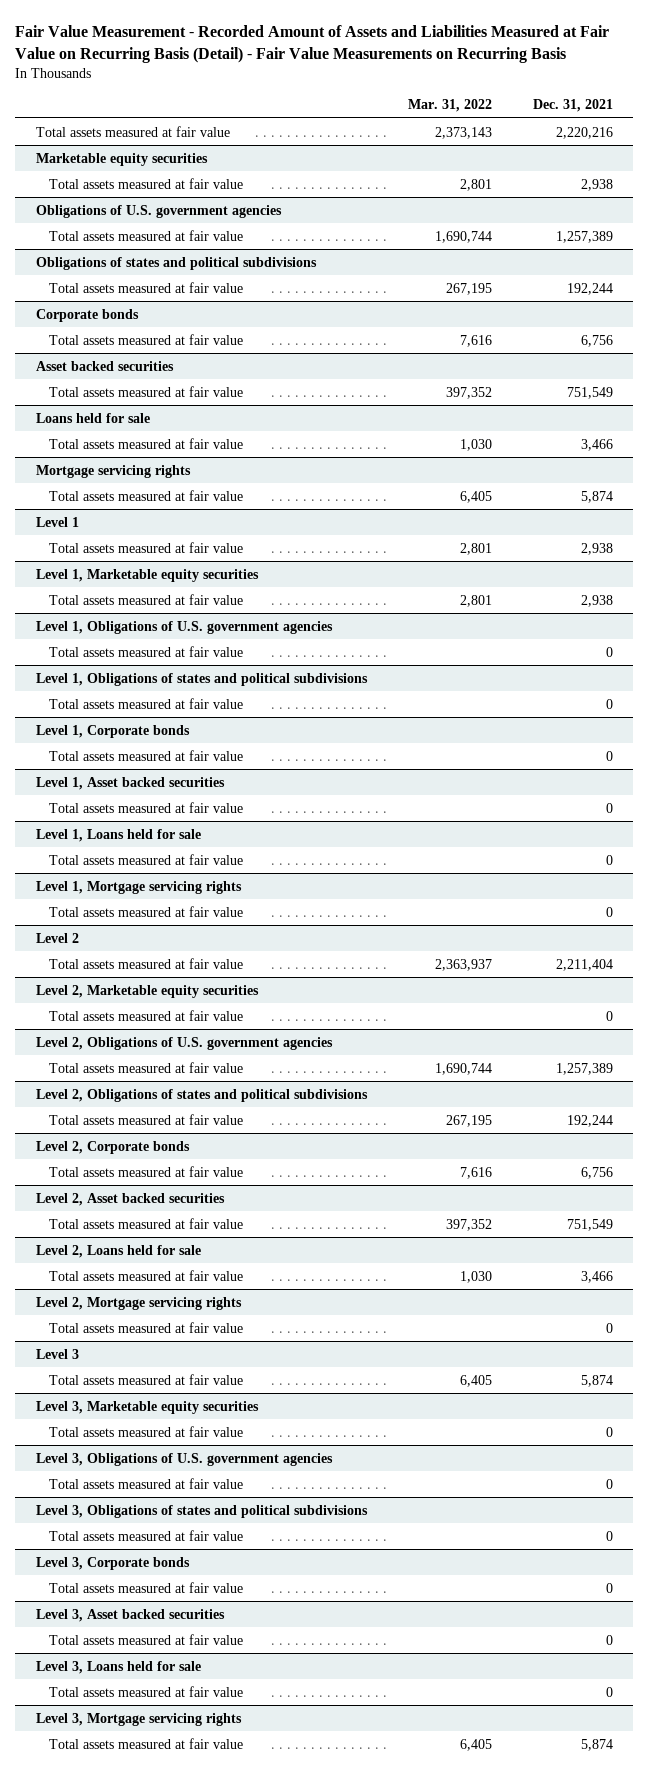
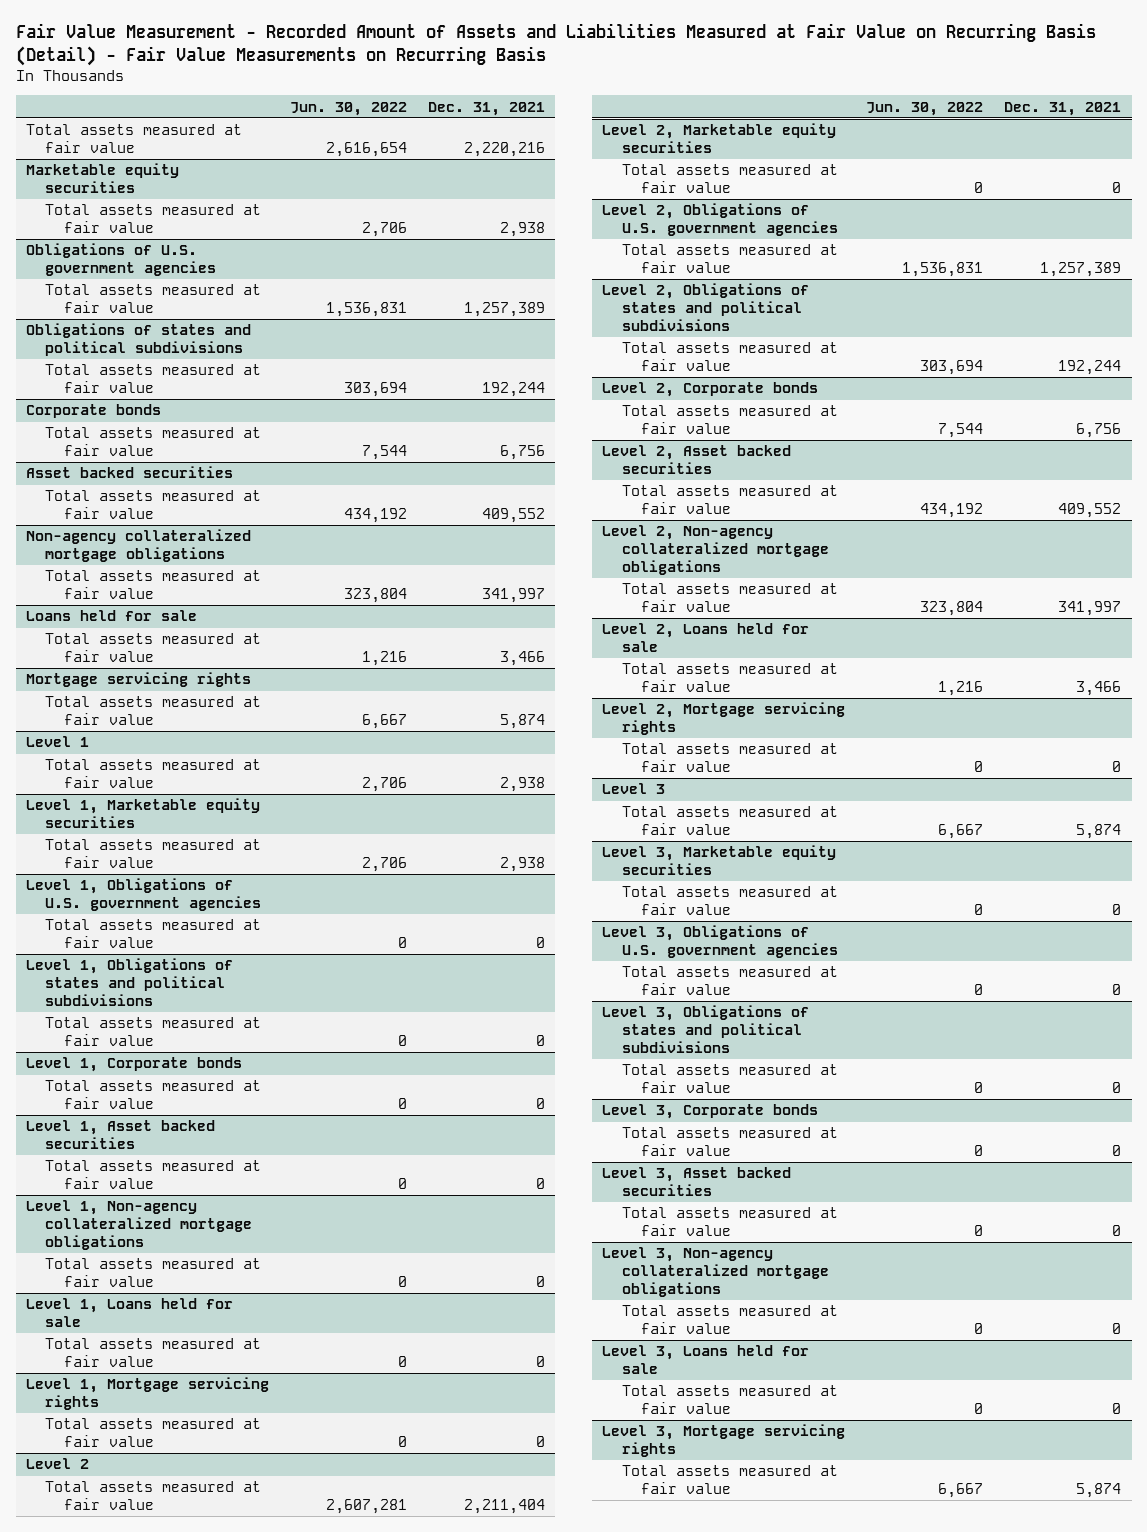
- | Mar. 31, 2022 | Dec. 31, 2021
+ | Jun. 30, 2022 | Dec. 31, 2021
@ Asset backed securities
- Total assets measured at fair value | 397,352 | 751,549
+ Total assets measured at fair value | 434,192 | 409,552
+ Non-agency collateralized mortgage obligations
+ Total assets measured at fair value | 323,804 | 341,997
+ Level 1, Non-agency collateralized mortgage obligations
+ Total assets measured at fair value | 0 | 0
@ Level 2, Asset backed securities
- Total assets measured at fair value | 397,352 | 751,549
+ Total assets measured at fair value | 434,192 | 409,552
+ Level 2, Non-agency collateralized mortgage obligations
+ Total assets measured at fair value | 323,804 | 341,997
+ Level 3, Non-agency collateralized mortgage obligations
+ Total assets measured at fair value | 0 | 0

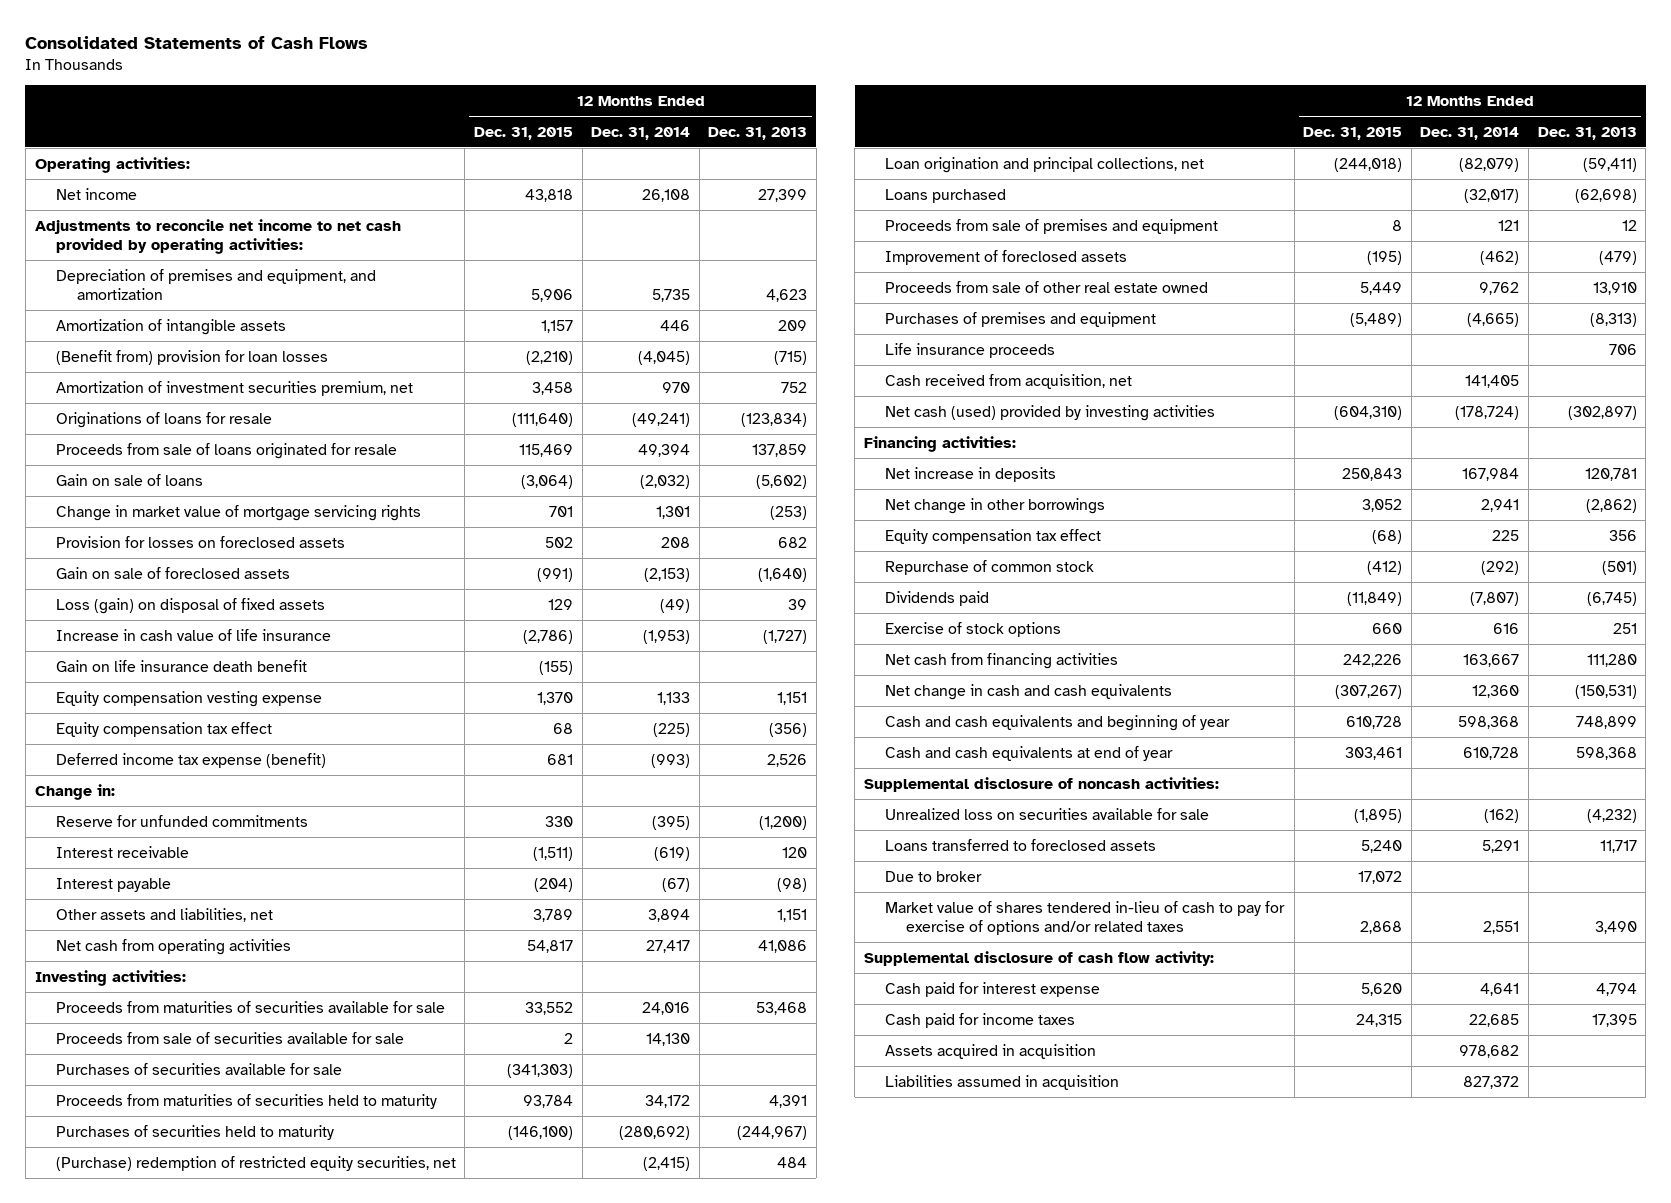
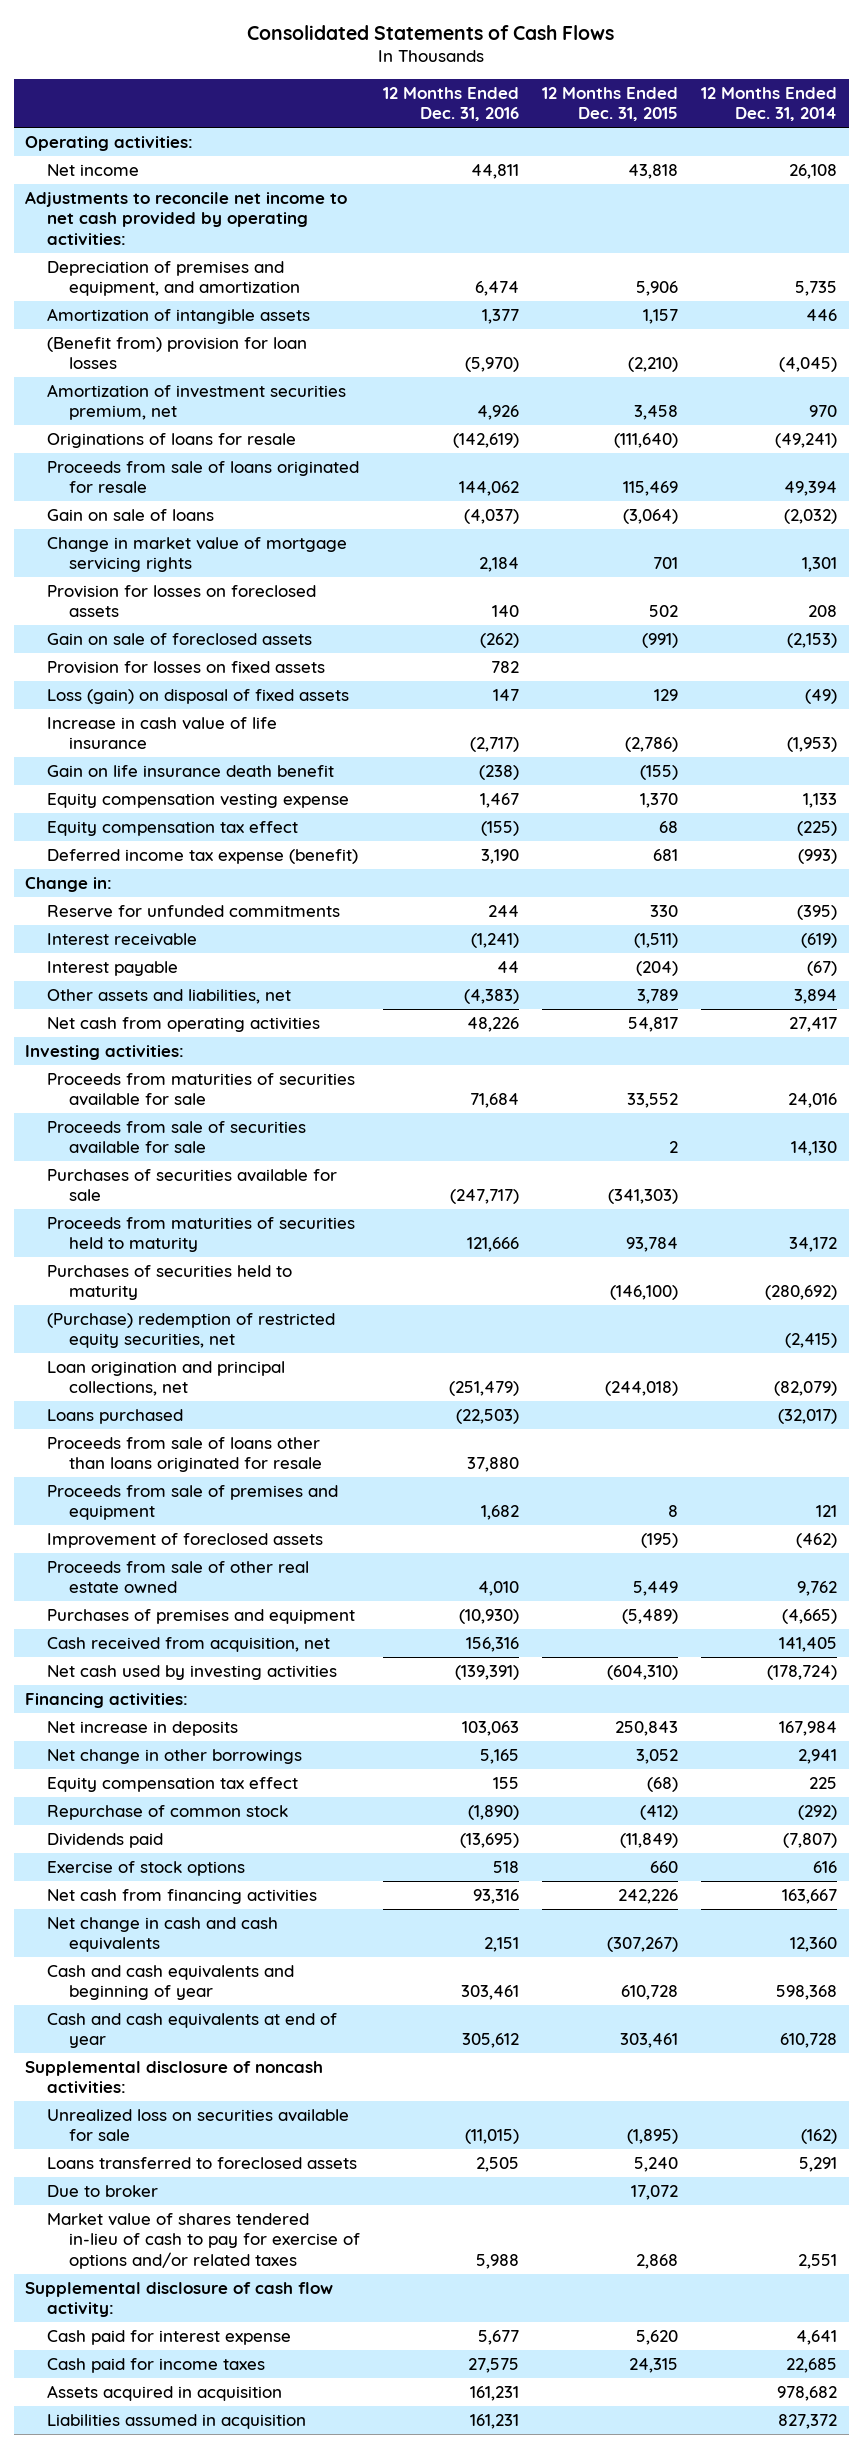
- | 12 Months Ended Dec. 31, 2015 | 12 Months Ended Dec. 31, 2014 | 12 Months Ended Dec. 31, 2013
+ | 12 Months Ended Dec. 31, 2016 | 12 Months Ended Dec. 31, 2015 | 12 Months Ended Dec. 31, 2014
+ Provision for losses on fixed assets | 782 | |
+ Proceeds from sale of loans other than loans originated for resale | 37,880 | |
- Life insurance proceeds | | | 706
- Net cash (used) provided by investing activities | (604,310) | (178,724) | (302,897)
+ Net cash used by investing activities | (139,391) | (604,310) | (178,724)

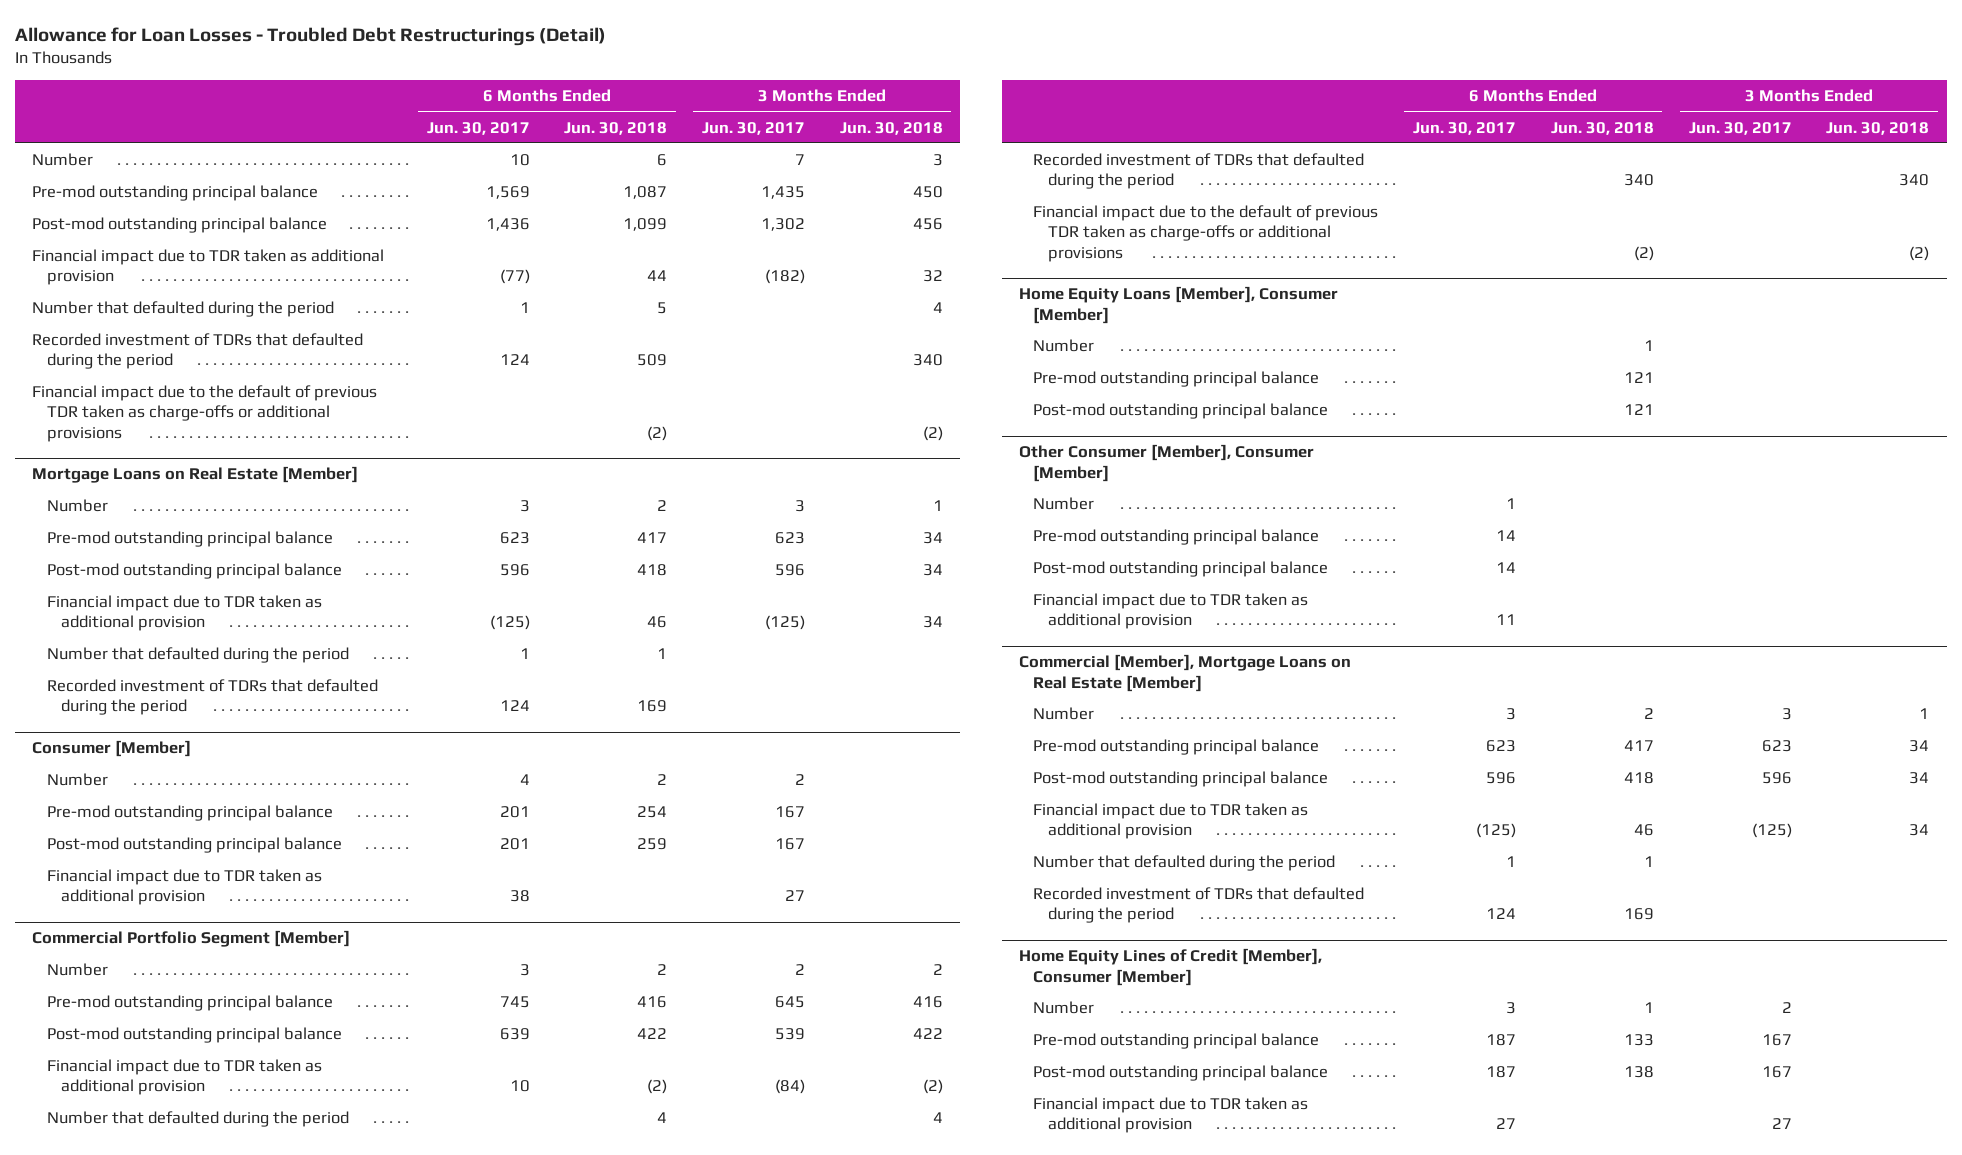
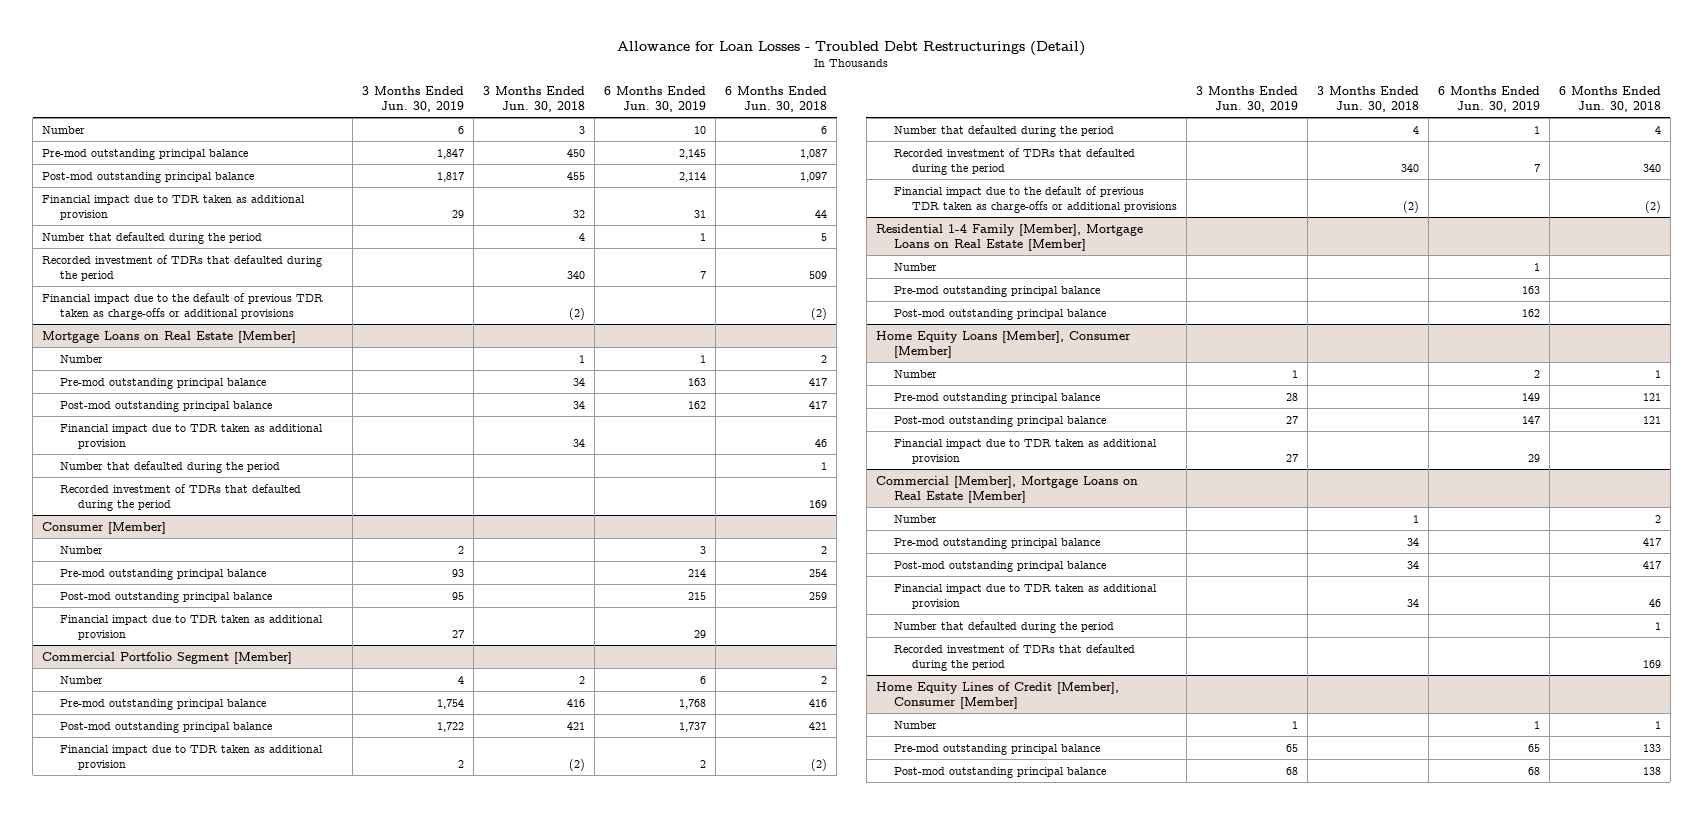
- | 6 Months Ended Jun. 30, 2017 | 6 Months Ended Jun. 30, 2018 | 3 Months Ended Jun. 30, 2017 | 3 Months Ended Jun. 30, 2018
+ | 3 Months Ended Jun. 30, 2019 | 3 Months Ended Jun. 30, 2018 | 6 Months Ended Jun. 30, 2019 | 6 Months Ended Jun. 30, 2018
- Post-mod outstanding principal balance | 1,436 | 1,099 | 1,302 | 456
+ Post-mod outstanding principal balance | 1,817 | 455 | 2,114 | 1,097
@ Mortgage Loans on Real Estate [Member]
- Post-mod outstanding principal balance | 596 | 418 | 596 | 34
+ Post-mod outstanding principal balance | | 34 | 162 | 417
@ Commercial Portfolio Segment [Member]
- Post-mod outstanding principal balance | 639 | 422 | 539 | 422
+ Post-mod outstanding principal balance | 1,722 | 421 | 1,737 | 421
+ Residential 1-4 Family [Member], Mortgage Loans on Real Estate [Member]
+ Number | | | 1 |
+ Pre-mod outstanding principal balance | | | 163 |
+ Post-mod outstanding principal balance | | | 162 |
- Other Consumer [Member], Consumer [Member]
- Number | 1 | | |
- Pre-mod outstanding principal balance | 14 | | |
- Post-mod outstanding principal balance | 14 | | |
@ Commercial [Member], Mortgage Loans on Real Estate [Member]
- Post-mod outstanding principal balance | 596 | 418 | 596 | 34
+ Post-mod outstanding principal balance | | 34 | | 417
@ Home Equity Lines of Credit [Member], Consumer [Member]
- Financial impact due to TDR taken as additional provision | 27 | | 27 |

